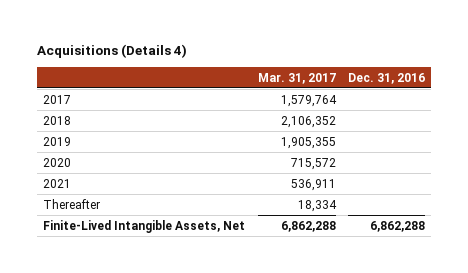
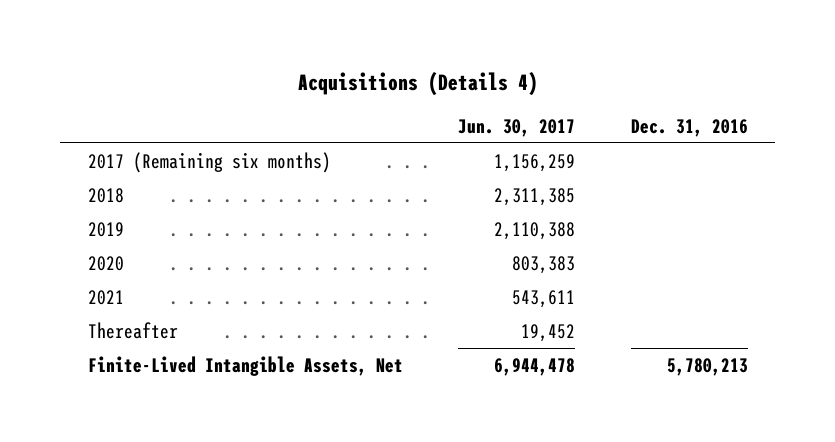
- | Mar. 31, 2017 | Dec. 31, 2016
+ | Jun. 30, 2017 | Dec. 31, 2016
- 2017 | 1,579,764 |
+ 2017 (Remaining six months) | 1,156,259 |
- Finite-Lived Intangible Assets, Net | 6,862,288 | 6,862,288
+ Finite-Lived Intangible Assets, Net | 6,944,478 | 5,780,213

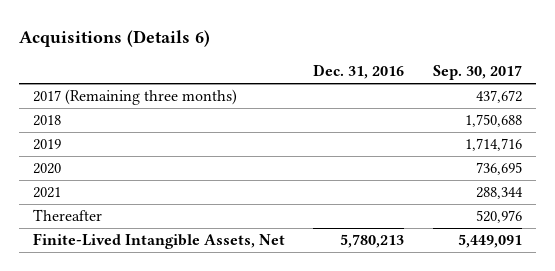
- Acquisitions (Details 4)
+ Acquisitions (Details 6)
- | Jun. 30, 2017 | Dec. 31, 2016
+ | Dec. 31, 2016 | Sep. 30, 2017
- 2017 (Remaining six months) | 1,156,259 |
+ 2017 (Remaining three months) | | 437,672

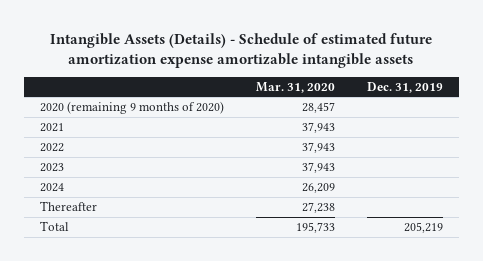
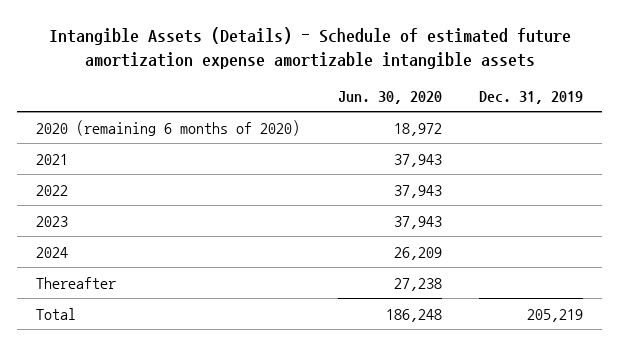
- | Mar. 31, 2020 | Dec. 31, 2019
+ | Jun. 30, 2020 | Dec. 31, 2019
- 2020 (remaining 9 months of 2020) | 28,457 |
+ 2020 (remaining 6 months of 2020) | 18,972 |

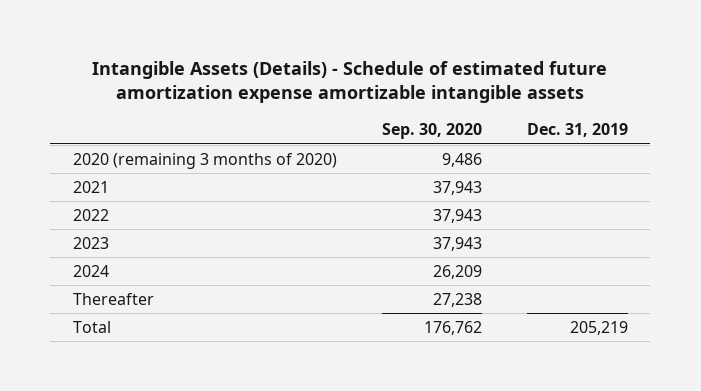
- | Jun. 30, 2020 | Dec. 31, 2019
+ | Sep. 30, 2020 | Dec. 31, 2019
- 2020 (remaining 6 months of 2020) | 18,972 |
+ 2020 (remaining 3 months of 2020) | 9,486 |

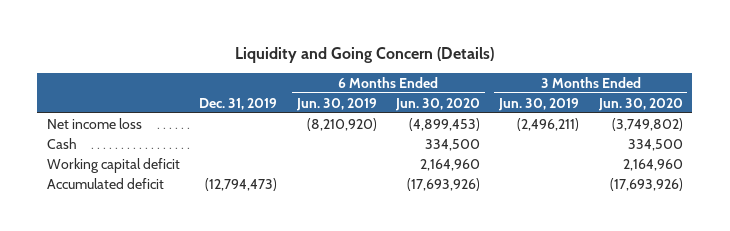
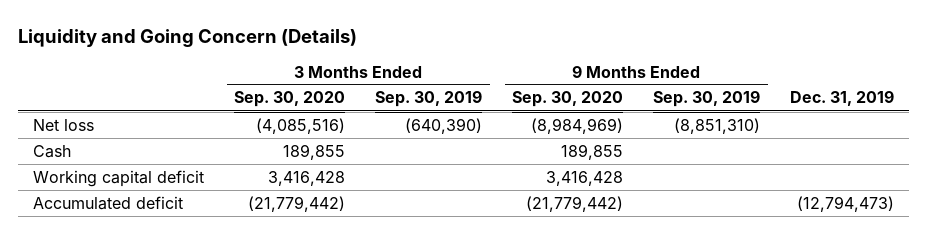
- | Dec. 31, 2019 | 6 Months Ended Jun. 30, 2019 | 6 Months Ended Jun. 30, 2020 | 3 Months Ended Jun. 30, 2019 | 3 Months Ended Jun. 30, 2020
+ | 3 Months Ended Sep. 30, 2020 | 3 Months Ended Sep. 30, 2019 | 9 Months Ended Sep. 30, 2020 | 9 Months Ended Sep. 30, 2019 | Dec. 31, 2019
- Net income loss | | (8,210,920) | (4,899,453) | (2,496,211) | (3,749,802)
+ Net loss | (4,085,516) | (640,390) | (8,984,969) | (8,851,310) |

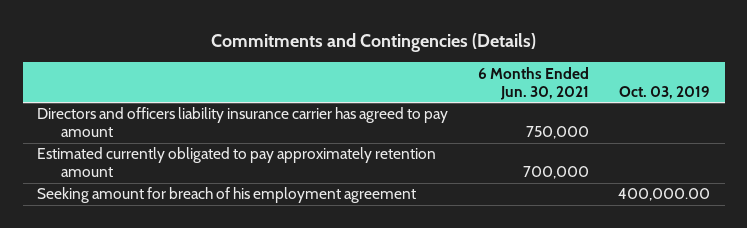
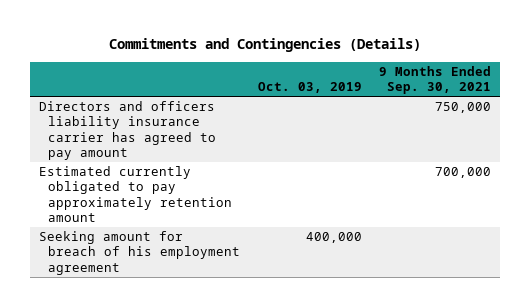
- | 6 Months Ended Jun. 30, 2021 | Oct. 03, 2019
+ | Oct. 03, 2019 | 9 Months Ended Sep. 30, 2021
- Seeking amount for breach of his employment agreement | | 400,000.00
+ Seeking amount for breach of his employment agreement | 400,000 |

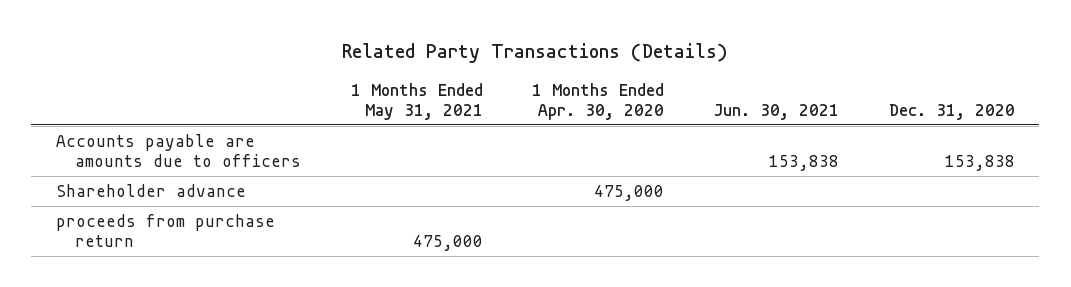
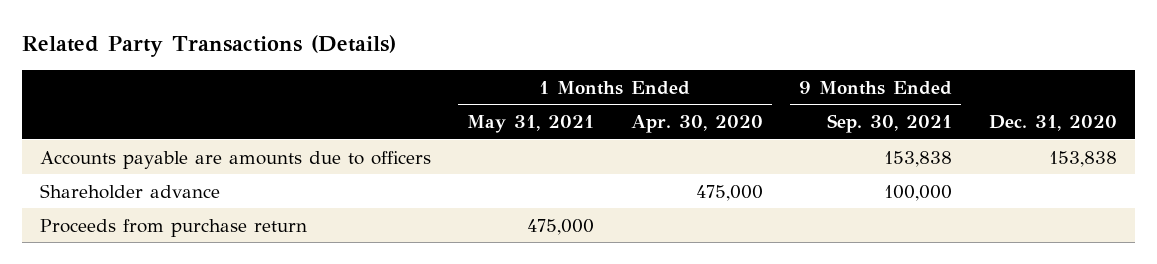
- | 1 Months Ended May 31, 2021 | 1 Months Ended Apr. 30, 2020 | Jun. 30, 2021 | Dec. 31, 2020
+ | 1 Months Ended May 31, 2021 | 1 Months Ended Apr. 30, 2020 | 9 Months Ended Sep. 30, 2021 | Dec. 31, 2020
- proceeds from purchase return | 475,000 | | |
+ Proceeds from purchase return | 475,000 | | |

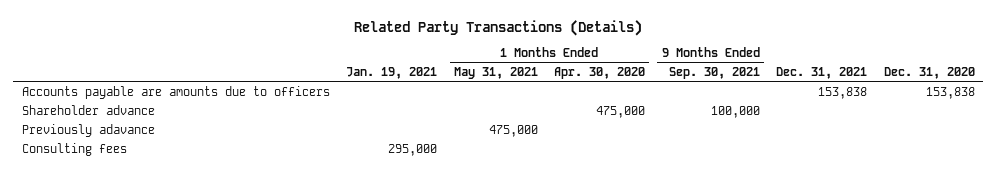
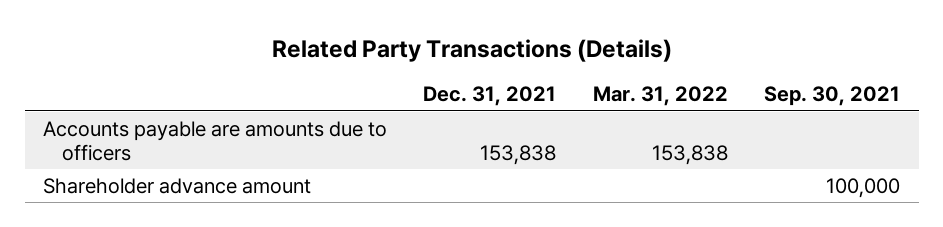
- | Jan. 19, 2021 | 1 Months Ended May 31, 2021 | 1 Months Ended Apr. 30, 2020 | 9 Months Ended Sep. 30, 2021 | Dec. 31, 2021 | Dec. 31, 2020
+ | Dec. 31, 2021 | Mar. 31, 2022 | Sep. 30, 2021
- Shareholder advance | | | 475,000 | 100,000 | |
- Previously adavance | | 475,000 | | | |
- Consulting fees | 295,000 | | | | |
+ Shareholder advance amount | | | 100,000

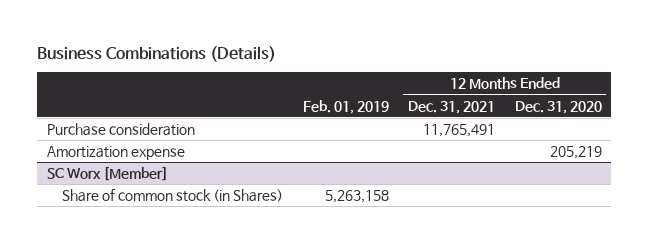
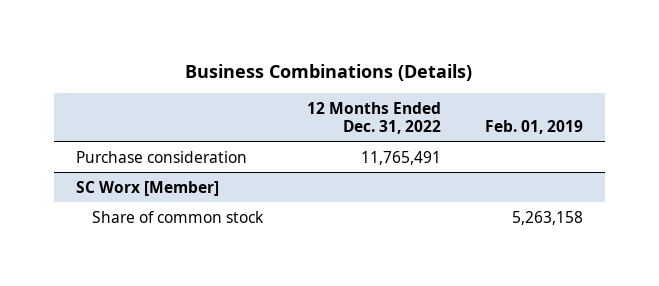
- | Feb. 01, 2019 | 12 Months Ended Dec. 31, 2021 | 12 Months Ended Dec. 31, 2020
+ | 12 Months Ended Dec. 31, 2022 | Feb. 01, 2019
- Amortization expense | | | 205,219
@ SC Worx [Member]
- Share of common stock (in Shares) | 5,263,158 | |
+ Share of common stock | | 5,263,158

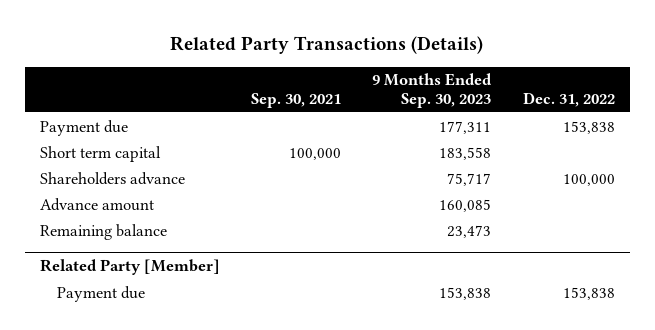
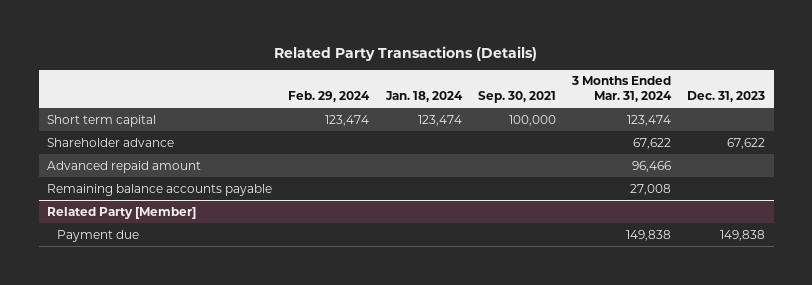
- | Sep. 30, 2021 | 9 Months Ended Sep. 30, 2023 | Dec. 31, 2022
+ | Feb. 29, 2024 | Jan. 18, 2024 | Sep. 30, 2021 | 3 Months Ended Mar. 31, 2024 | Dec. 31, 2023
- Payment due | | 177,311 | 153,838
- Shareholders advance | | 75,717 | 100,000
- Advance amount | | 160,085 |
- Remaining balance | | 23,473 |
+ Shareholder advance | | | | 67,622 | 67,622
+ Advanced repaid amount | | | | 96,466 |
+ Remaining balance accounts payable | | | | 27,008 |

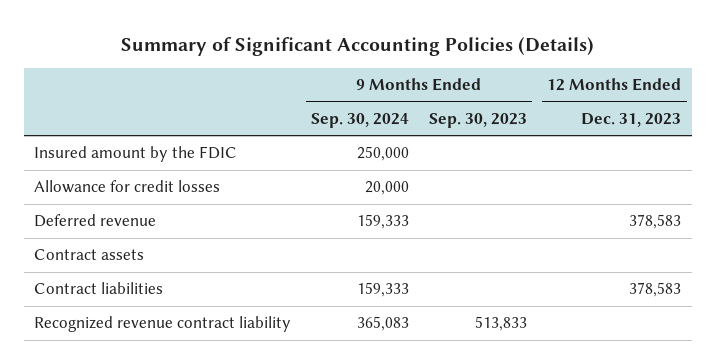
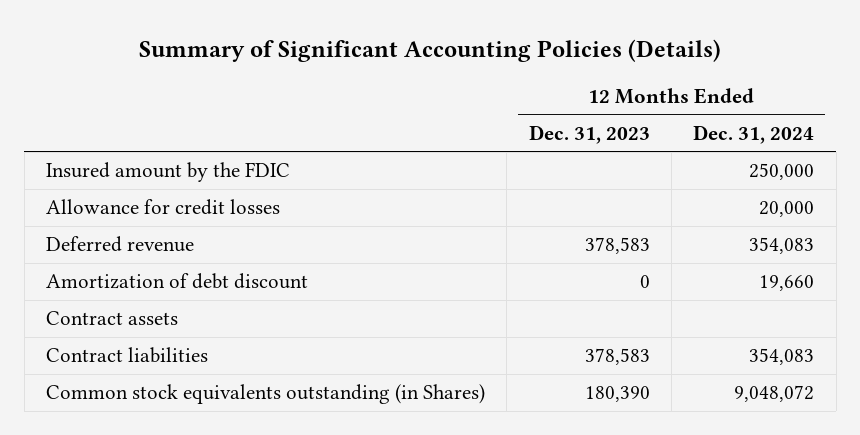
- | 9 Months Ended Sep. 30, 2024 | 9 Months Ended Sep. 30, 2023 | 12 Months Ended Dec. 31, 2023
+ | 12 Months Ended Dec. 31, 2023 | 12 Months Ended Dec. 31, 2024
+ Amortization of debt discount | 0 | 19,660
- Recognized revenue contract liability | 365,083 | 513,833 |
+ Common stock equivalents outstanding (in Shares) | 180,390 | 9,048,072

